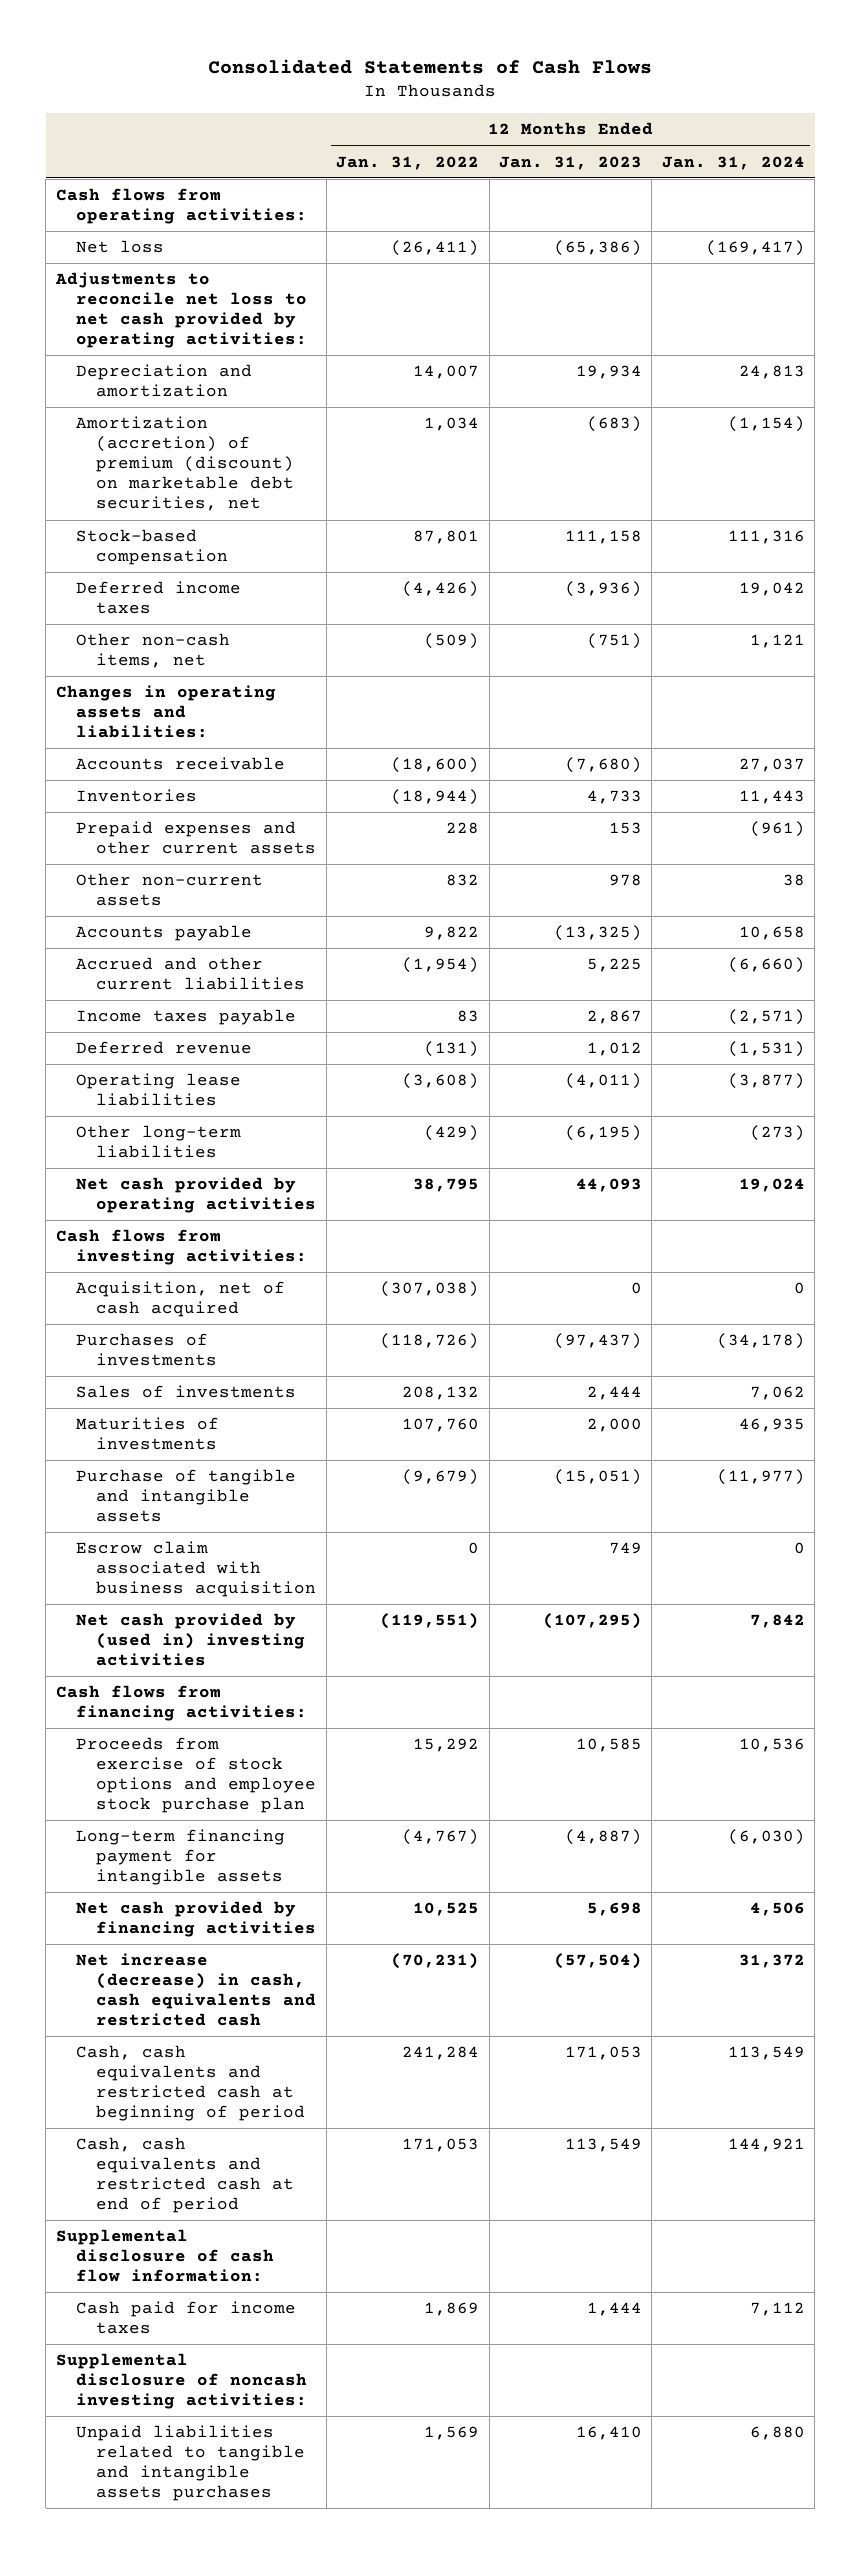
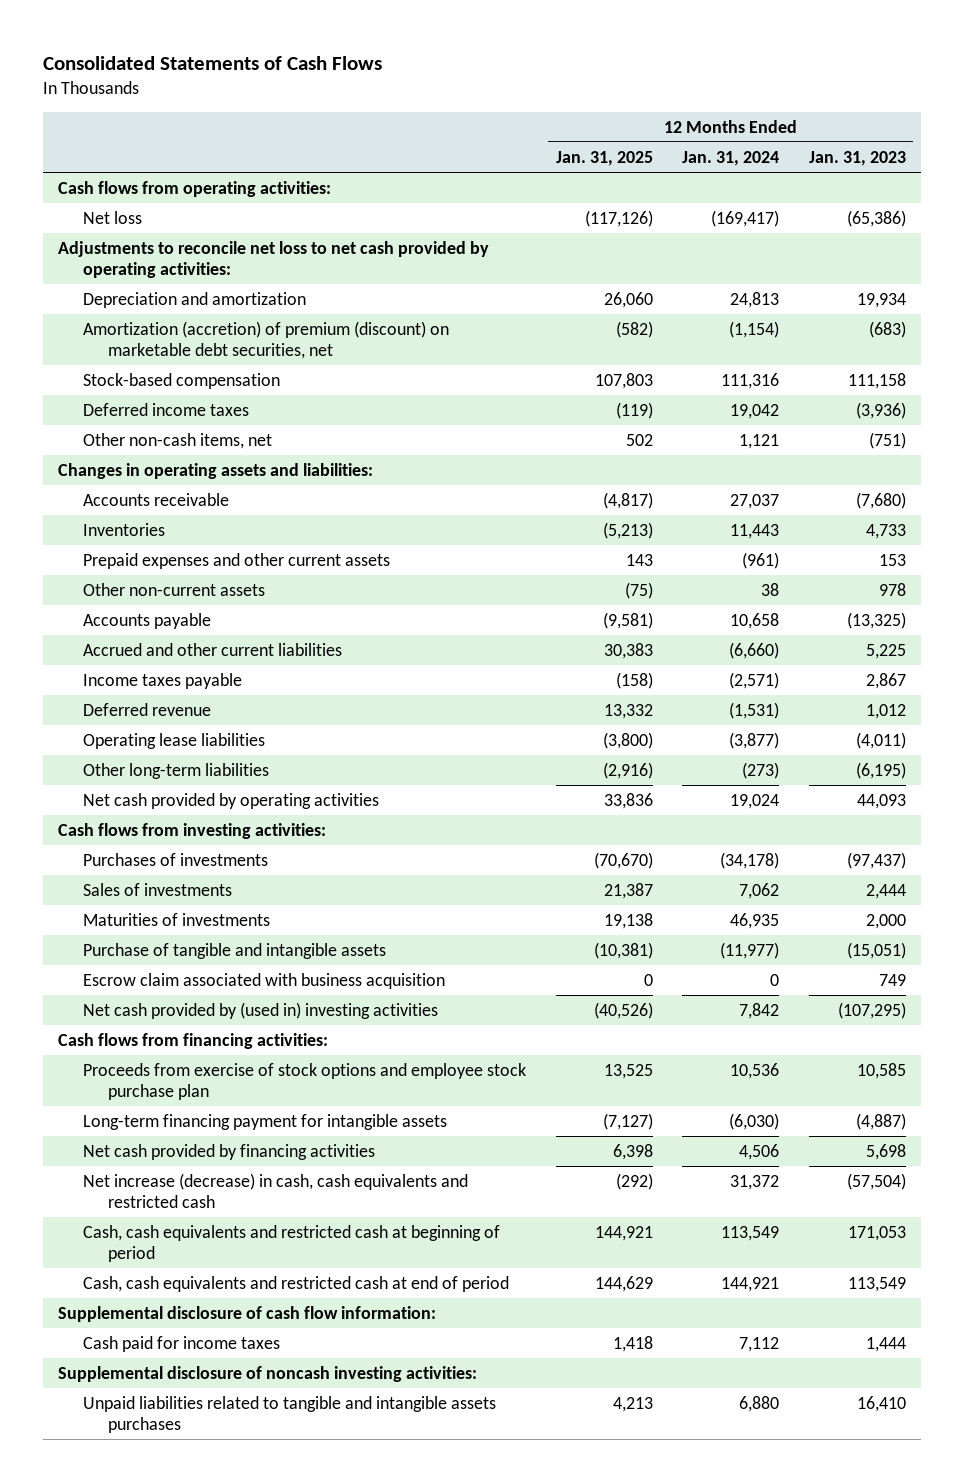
- | 12 Months Ended Jan. 31, 2022 | 12 Months Ended Jan. 31, 2023 | 12 Months Ended Jan. 31, 2024
+ | 12 Months Ended Jan. 31, 2025 | 12 Months Ended Jan. 31, 2024 | 12 Months Ended Jan. 31, 2023
- Acquisition, net of cash acquired | (307,038) | 0 | 0

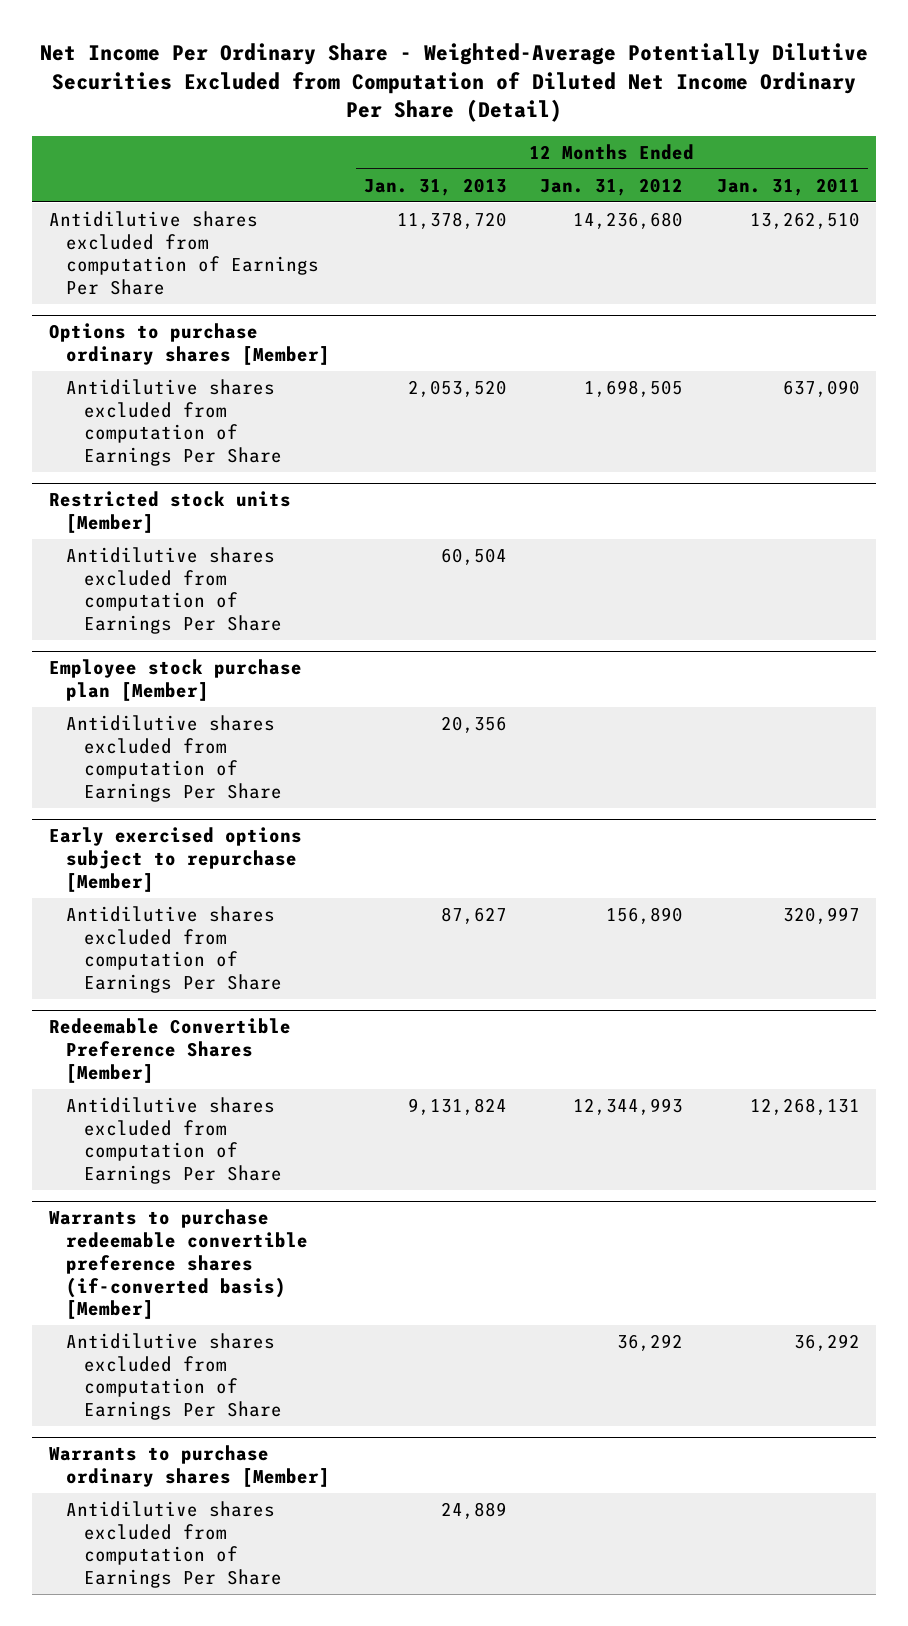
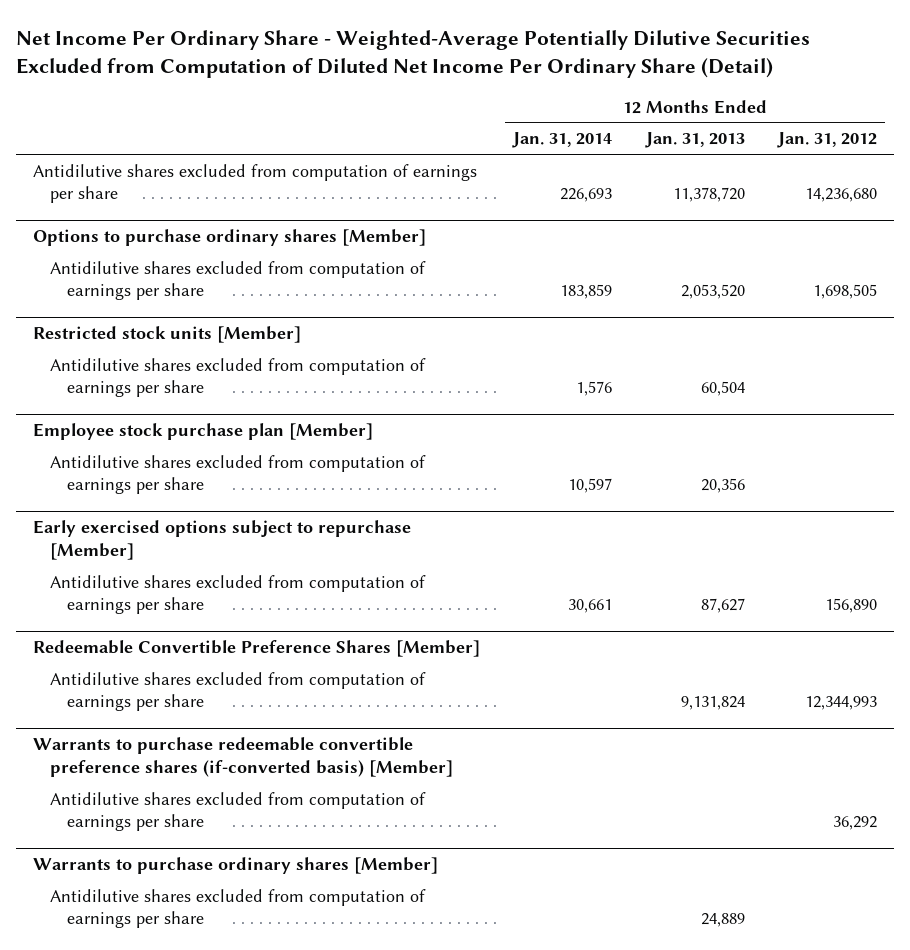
- Net Income Per Ordinary Share - Weighted-Average Potentially Dilutive Securities Excluded from Computation of Diluted Net Income Ordinary Per Share (Detail)
+ Net Income Per Ordinary Share - Weighted-Average Potentially Dilutive Securities Excluded from Computation of Diluted Net Income Per Ordinary Share (Detail)
- | 12 Months Ended Jan. 31, 2013 | 12 Months Ended Jan. 31, 2012 | 12 Months Ended Jan. 31, 2011
+ | 12 Months Ended Jan. 31, 2014 | 12 Months Ended Jan. 31, 2013 | 12 Months Ended Jan. 31, 2012
- Antidilutive shares excluded from computation of Earnings Per Share | 11,378,720 | 14,236,680 | 13,262,510
+ Antidilutive shares excluded from computation of earnings per share | 226,693 | 11,378,720 | 14,236,680
@ Options to purchase ordinary shares [Member]
- Antidilutive shares excluded from computation of Earnings Per Share | 2,053,520 | 1,698,505 | 637,090
+ Antidilutive shares excluded from computation of earnings per share | 183,859 | 2,053,520 | 1,698,505
@ Restricted stock units [Member]
- Antidilutive shares excluded from computation of Earnings Per Share | 60,504 | |
+ Antidilutive shares excluded from computation of earnings per share | 1,576 | 60,504 |
@ Employee stock purchase plan [Member]
- Antidilutive shares excluded from computation of Earnings Per Share | 20,356 | |
+ Antidilutive shares excluded from computation of earnings per share | 10,597 | 20,356 |
@ Early exercised options subject to repurchase [Member]
- Antidilutive shares excluded from computation of Earnings Per Share | 87,627 | 156,890 | 320,997
+ Antidilutive shares excluded from computation of earnings per share | 30,661 | 87,627 | 156,890
@ Redeemable Convertible Preference Shares [Member]
- Antidilutive shares excluded from computation of Earnings Per Share | 9,131,824 | 12,344,993 | 12,268,131
+ Antidilutive shares excluded from computation of earnings per share | | 9,131,824 | 12,344,993
@ Warrants to purchase redeemable convertible preference shares (if-converted basis) [Member]
- Antidilutive shares excluded from computation of Earnings Per Share | | 36,292 | 36,292
+ Antidilutive shares excluded from computation of earnings per share | | | 36,292
@ Warrants to purchase ordinary shares [Member]
- Antidilutive shares excluded from computation of Earnings Per Share | 24,889 | |
+ Antidilutive shares excluded from computation of earnings per share | | 24,889 |

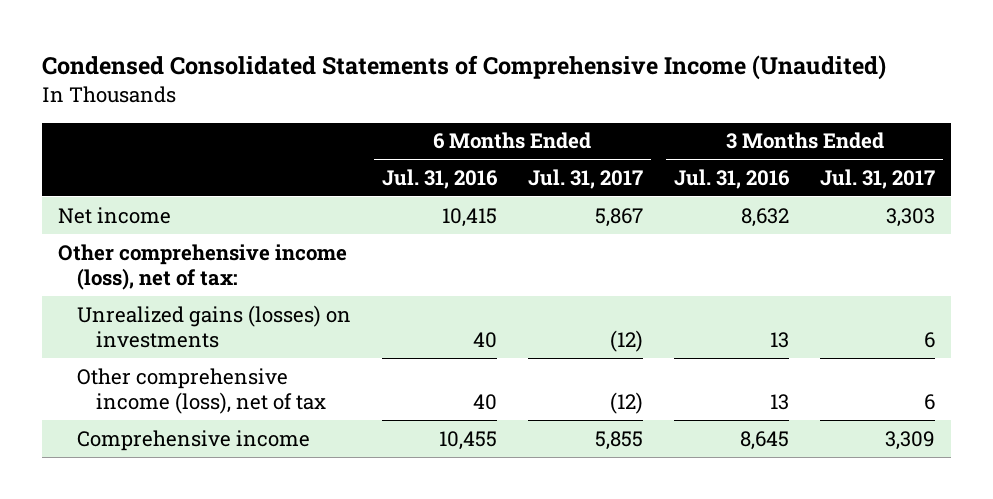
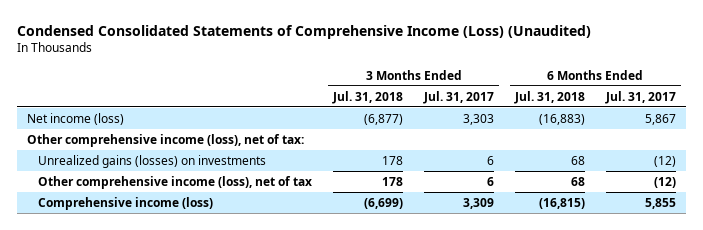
- Condensed Consolidated Statements of Comprehensive Income (Unaudited)
+ Condensed Consolidated Statements of Comprehensive Income (Loss) (Unaudited)
- | 6 Months Ended Jul. 31, 2016 | 6 Months Ended Jul. 31, 2017 | 3 Months Ended Jul. 31, 2016 | 3 Months Ended Jul. 31, 2017
+ | 3 Months Ended Jul. 31, 2018 | 3 Months Ended Jul. 31, 2017 | 6 Months Ended Jul. 31, 2018 | 6 Months Ended Jul. 31, 2017
- Net income | 10,415 | 5,867 | 8,632 | 3,303
+ Net income (loss) | (6,877) | 3,303 | (16,883) | 5,867
- Comprehensive income | 10,455 | 5,855 | 8,645 | 3,309
+ Comprehensive income (loss) | (6,699) | 3,309 | (16,815) | 5,855

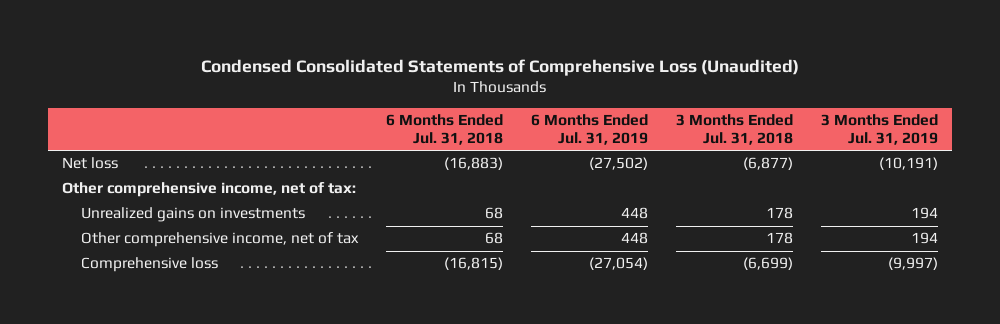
- Condensed Consolidated Statements of Comprehensive Income (Loss) (Unaudited)
+ Condensed Consolidated Statements of Comprehensive Loss (Unaudited)
- | 3 Months Ended Jul. 31, 2018 | 3 Months Ended Jul. 31, 2017 | 6 Months Ended Jul. 31, 2018 | 6 Months Ended Jul. 31, 2017
+ | 6 Months Ended Jul. 31, 2018 | 6 Months Ended Jul. 31, 2019 | 3 Months Ended Jul. 31, 2018 | 3 Months Ended Jul. 31, 2019
- Net income (loss) | (6,877) | 3,303 | (16,883) | 5,867
- Other comprehensive income (loss), net of tax:
- Unrealized gains (losses) on investments | 178 | 6 | 68 | (12)
- Other comprehensive income (loss), net of tax | 178 | 6 | 68 | (12)
- Comprehensive income (loss) | (6,699) | 3,309 | (16,815) | 5,855
+ Net loss | (16,883) | (27,502) | (6,877) | (10,191)
+ Other comprehensive income, net of tax:
+ Unrealized gains on investments | 68 | 448 | 178 | 194
+ Other comprehensive income, net of tax | 68 | 448 | 178 | 194
+ Comprehensive loss | (16,815) | (27,054) | (6,699) | (9,997)

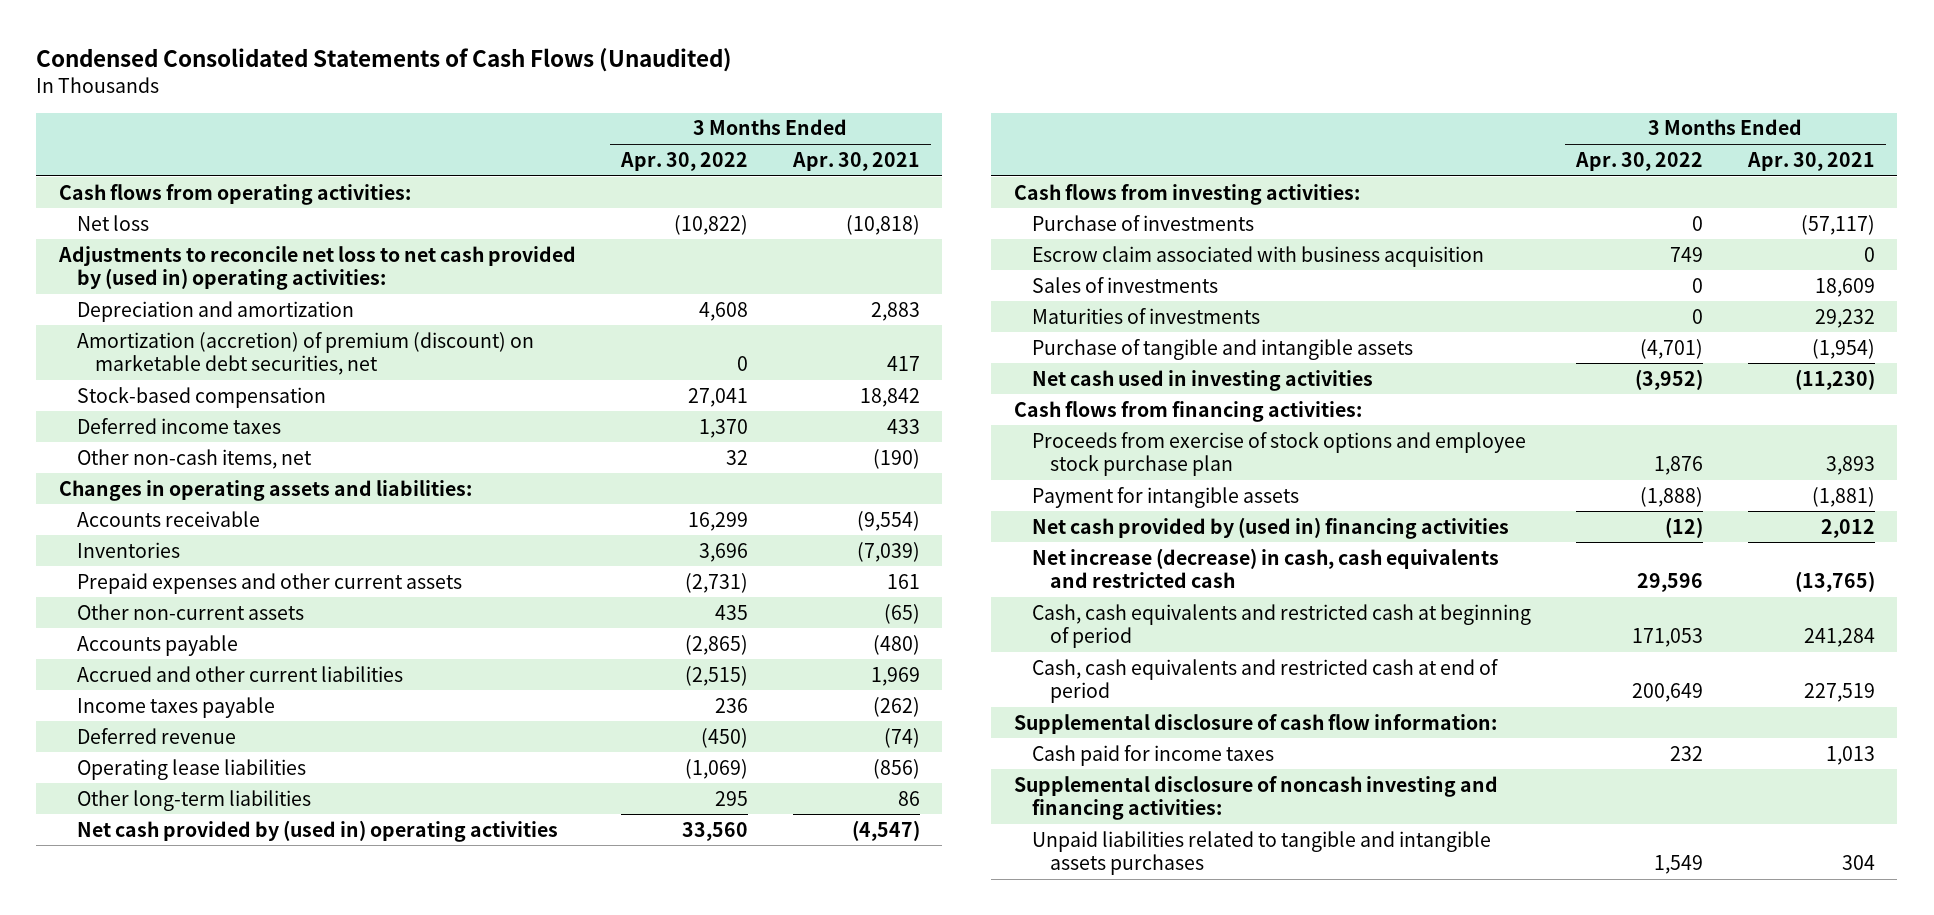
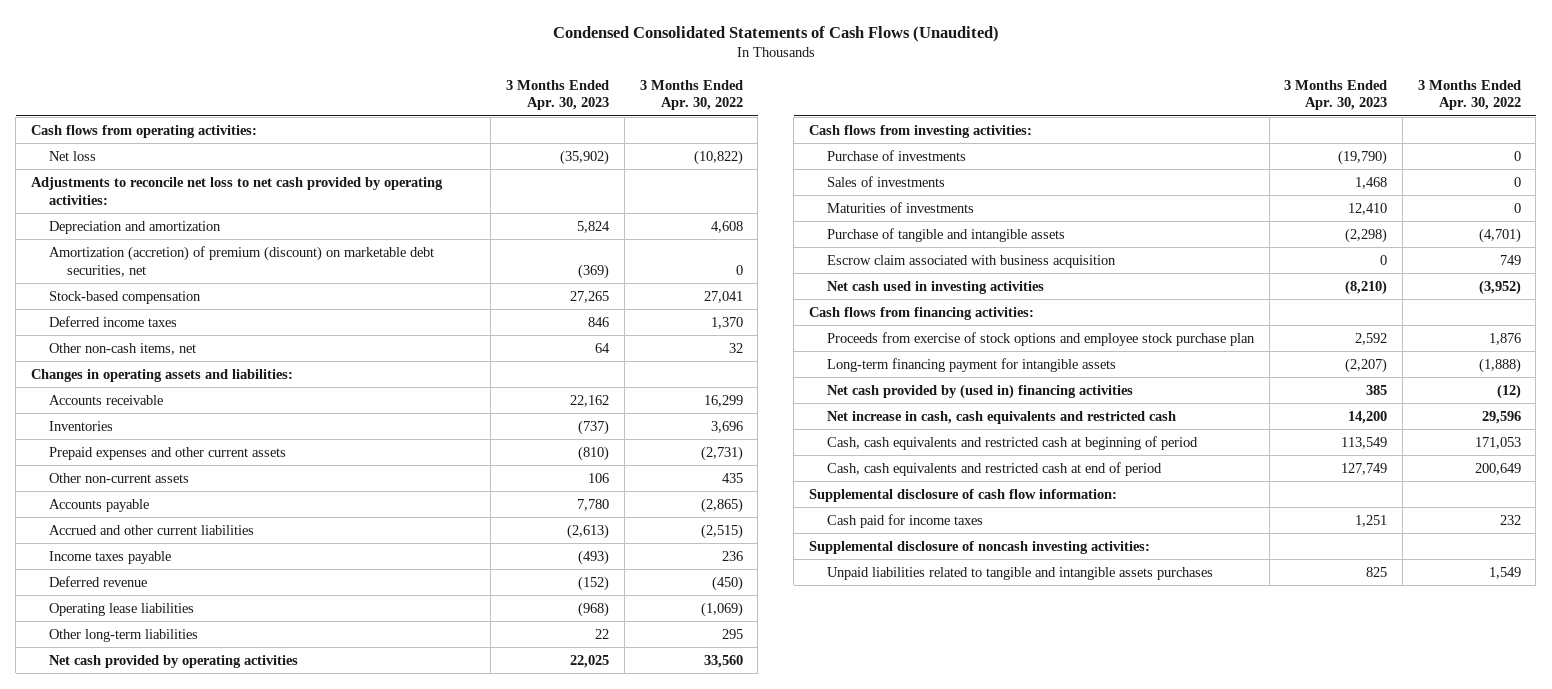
- | 3 Months Ended Apr. 30, 2022 | 3 Months Ended Apr. 30, 2021
+ | 3 Months Ended Apr. 30, 2023 | 3 Months Ended Apr. 30, 2022
- Adjustments to reconcile net loss to net cash provided by (used in) operating activities:
+ Adjustments to reconcile net loss to net cash provided by operating activities:
- Net cash provided by (used in) operating activities | 33,560 | (4,547)
+ Net cash provided by operating activities | 22,025 | 33,560
moved down: Escrow claim associated with business acquisition | 0 | 749
- Payment for intangible assets | (1,888) | (1,881)
+ Long-term financing payment for intangible assets | (2,207) | (1,888)
- Net increase (decrease) in cash, cash equivalents and restricted cash | 29,596 | (13,765)
+ Net increase in cash, cash equivalents and restricted cash | 14,200 | 29,596
- Supplemental disclosure of noncash investing and financing activities:
+ Supplemental disclosure of noncash investing activities:

